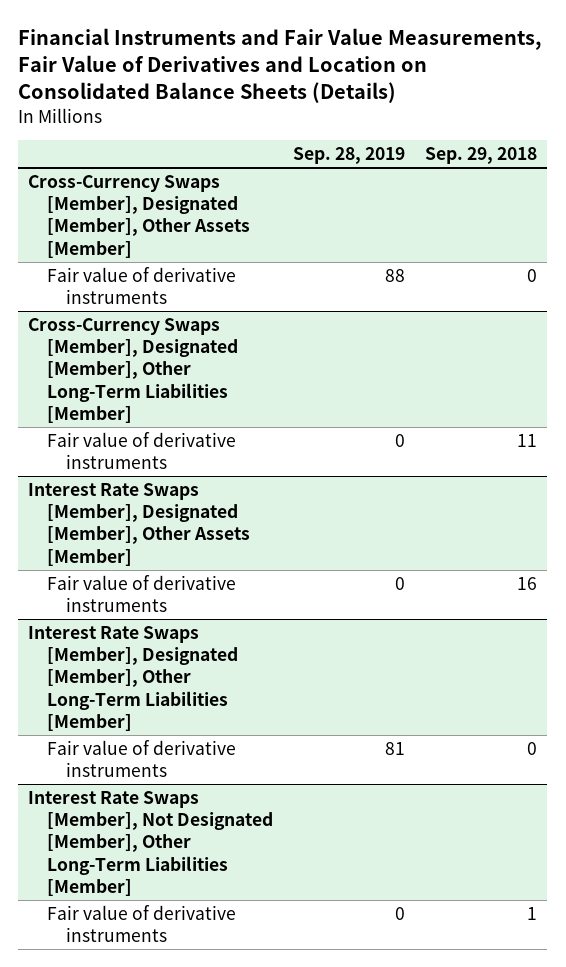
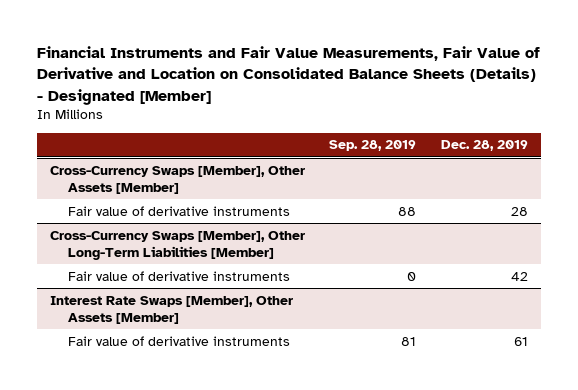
- Financial Instruments and Fair Value Measurements, Fair Value of Derivatives and Location on Consolidated Balance Sheets (Details)
+ Financial Instruments and Fair Value Measurements, Fair Value of Derivative and Location on Consolidated Balance Sheets (Details) - Designated [Member]
- | Sep. 28, 2019 | Sep. 29, 2018
+ | Sep. 28, 2019 | Dec. 28, 2019
- Cross-Currency Swaps [Member], Designated [Member], Other Assets [Member]
+ Cross-Currency Swaps [Member], Other Assets [Member]
- Cross-Currency Swaps [Member], Designated [Member], Other Long-Term Liabilities [Member]
- Fair value of derivative instruments | 0 | 11
- Interest Rate Swaps [Member], Designated [Member], Other Assets [Member]
+ Cross-Currency Swaps [Member], Other Long-Term Liabilities [Member]
- Interest Rate Swaps [Member], Designated [Member], Other Long-Term Liabilities [Member]
+ Interest Rate Swaps [Member], Other Assets [Member]
- Interest Rate Swaps [Member], Not Designated [Member], Other Long-Term Liabilities [Member]
- Fair value of derivative instruments | 0 | 1

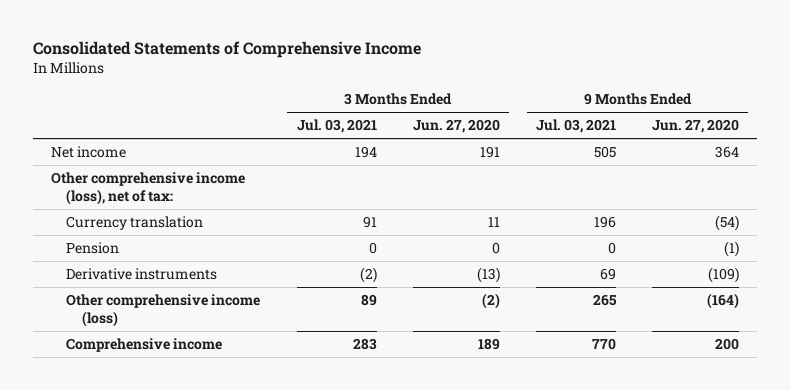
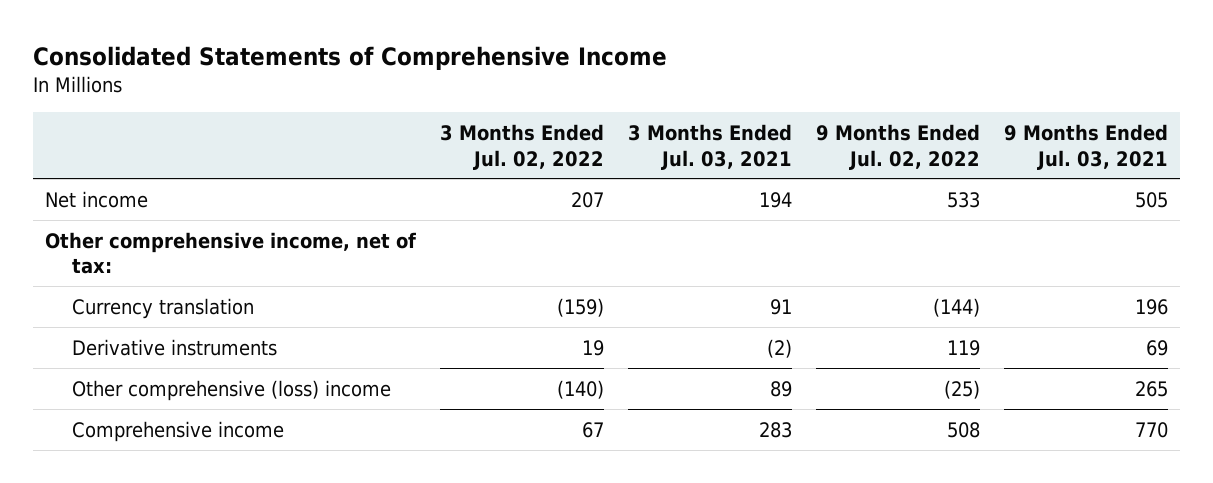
- | 3 Months Ended Jul. 03, 2021 | 3 Months Ended Jun. 27, 2020 | 9 Months Ended Jul. 03, 2021 | 9 Months Ended Jun. 27, 2020
+ | 3 Months Ended Jul. 02, 2022 | 3 Months Ended Jul. 03, 2021 | 9 Months Ended Jul. 02, 2022 | 9 Months Ended Jul. 03, 2021
- Other comprehensive income (loss), net of tax:
+ Other comprehensive income, net of tax:
- Pension | 0 | 0 | 0 | (1)
- Other comprehensive income (loss) | 89 | (2) | 265 | (164)
+ Other comprehensive (loss) income | (140) | 89 | (25) | 265

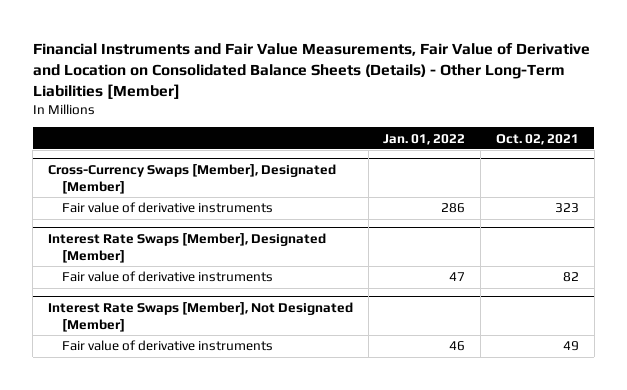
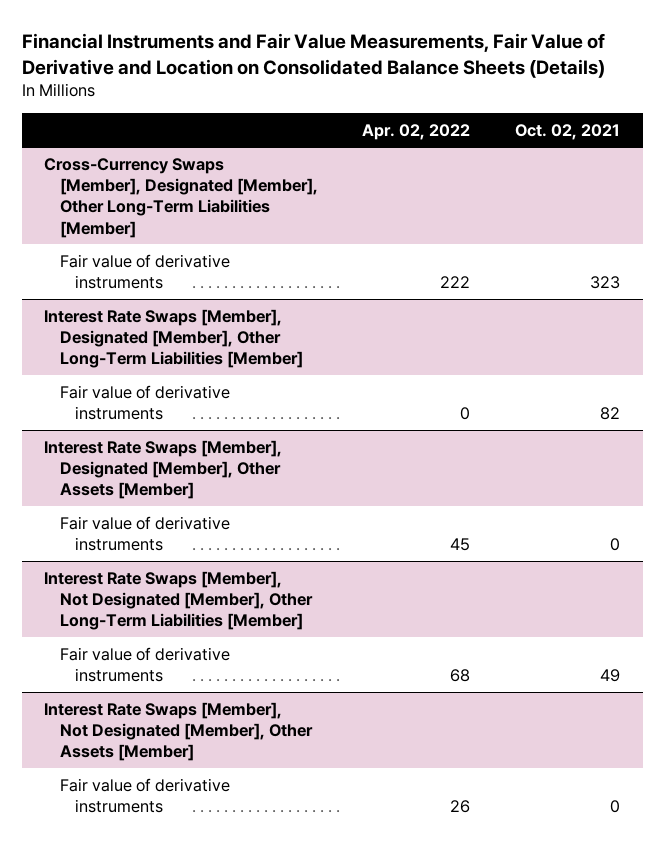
- Financial Instruments and Fair Value Measurements, Fair Value of Derivative and Location on Consolidated Balance Sheets (Details) - Other Long-Term Liabilities [Member]
+ Financial Instruments and Fair Value Measurements, Fair Value of Derivative and Location on Consolidated Balance Sheets (Details)
- | Jan. 01, 2022 | Oct. 02, 2021
+ | Apr. 02, 2022 | Oct. 02, 2021
- Cross-Currency Swaps [Member], Designated [Member]
+ Cross-Currency Swaps [Member], Designated [Member], Other Long-Term Liabilities [Member]
- Interest Rate Swaps [Member], Designated [Member]
+ Interest Rate Swaps [Member], Designated [Member], Other Long-Term Liabilities [Member]
- Interest Rate Swaps [Member], Not Designated [Member]
+ Interest Rate Swaps [Member], Designated [Member], Other Assets [Member]
+ Fair value of derivative instruments | 45 | 0
+ Interest Rate Swaps [Member], Not Designated [Member], Other Long-Term Liabilities [Member]
+ Interest Rate Swaps [Member], Not Designated [Member], Other Assets [Member]
+ Fair value of derivative instruments | 26 | 0

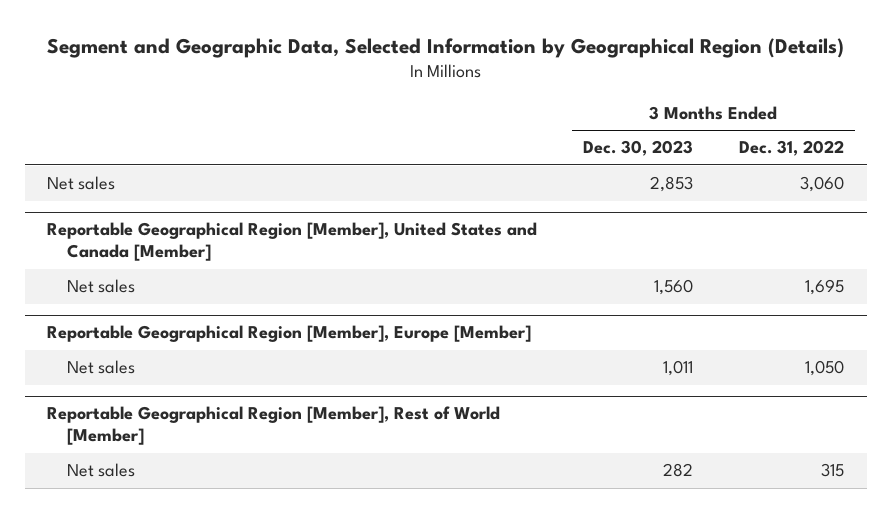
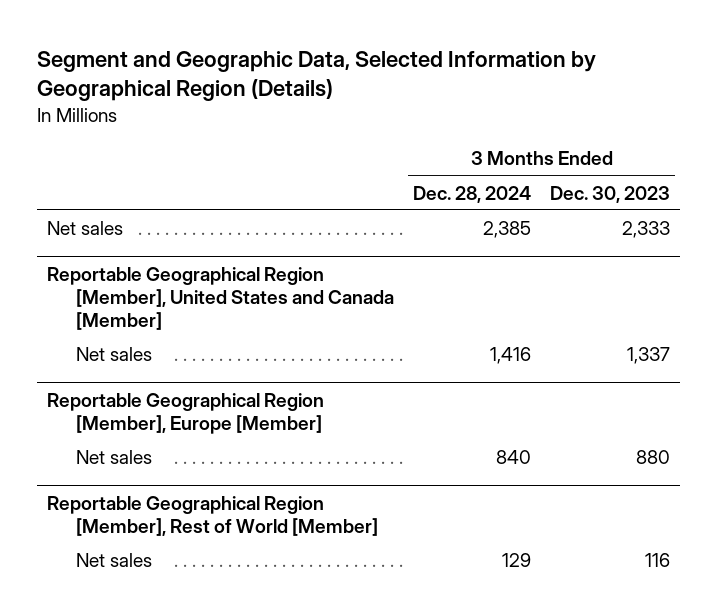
- | 3 Months Ended Dec. 30, 2023 | 3 Months Ended Dec. 31, 2022
+ | 3 Months Ended Dec. 28, 2024 | 3 Months Ended Dec. 30, 2023
- Net sales | 2,853 | 3,060
+ Net sales | 2,385 | 2,333
@ Reportable Geographical Region [Member], United States and Canada [Member]
- Net sales | 1,560 | 1,695
+ Net sales | 1,416 | 1,337
@ Reportable Geographical Region [Member], Europe [Member]
- Net sales | 1,011 | 1,050
+ Net sales | 840 | 880
@ Reportable Geographical Region [Member], Rest of World [Member]
- Net sales | 282 | 315
+ Net sales | 129 | 116

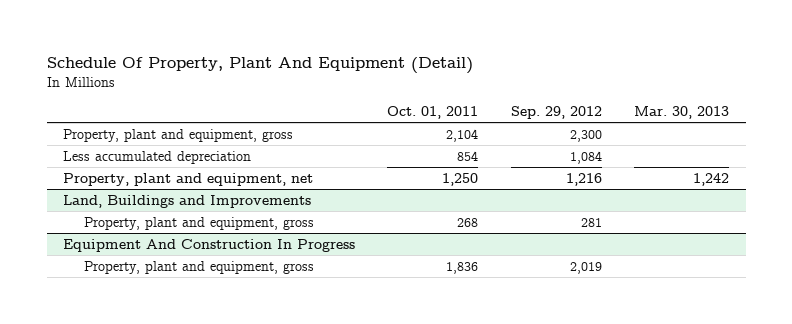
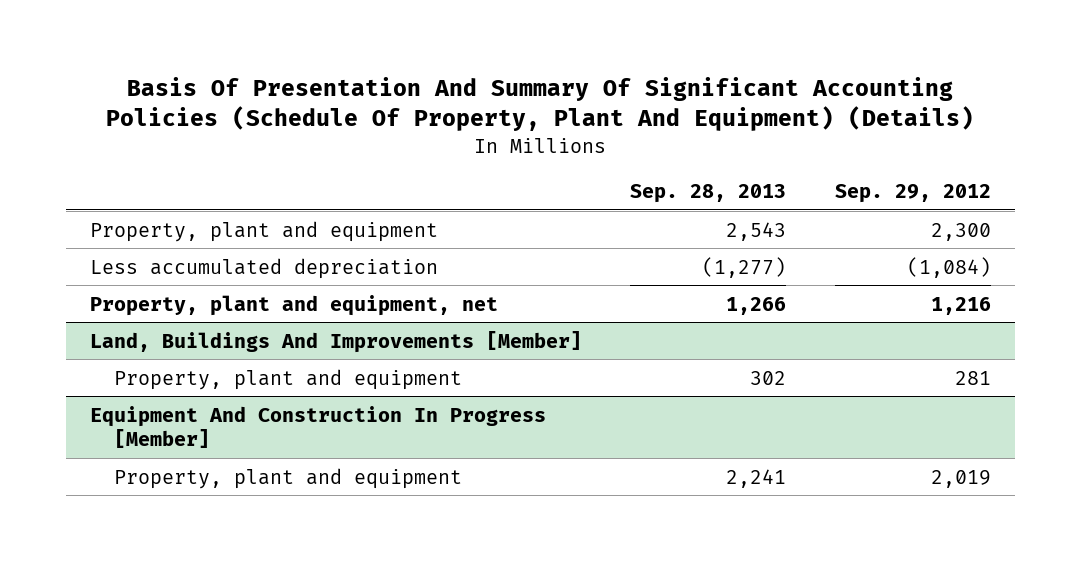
- Schedule Of Property, Plant And Equipment (Detail)
+ Basis Of Presentation And Summary Of Significant Accounting Policies (Schedule Of Property, Plant And Equipment) (Details)
- | Oct. 01, 2011 | Sep. 29, 2012 | Mar. 30, 2013
+ | Sep. 28, 2013 | Sep. 29, 2012
- Property, plant and equipment, gross | 2,104 | 2,300 |
- Less accumulated depreciation | 854 | 1,084 |
+ Property, plant and equipment | 2,543 | 2,300
+ Less accumulated depreciation | (1,277) | (1,084)
- Land, Buildings and Improvements
- Property, plant and equipment, gross | 268 | 281 |
- Equipment And Construction In Progress
- Property, plant and equipment, gross | 1,836 | 2,019 |
+ Land, Buildings And Improvements [Member]
+ Property, plant and equipment | 302 | 281
+ Equipment And Construction In Progress [Member]
+ Property, plant and equipment | 2,241 | 2,019

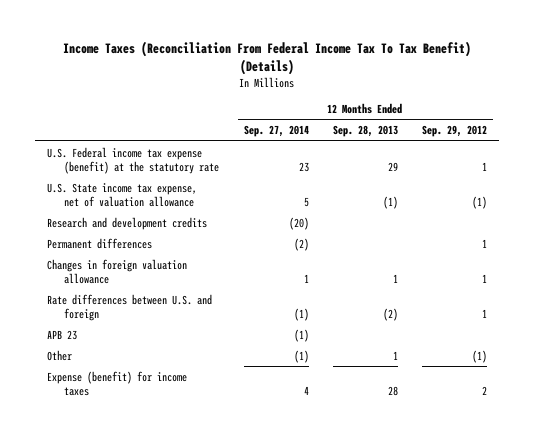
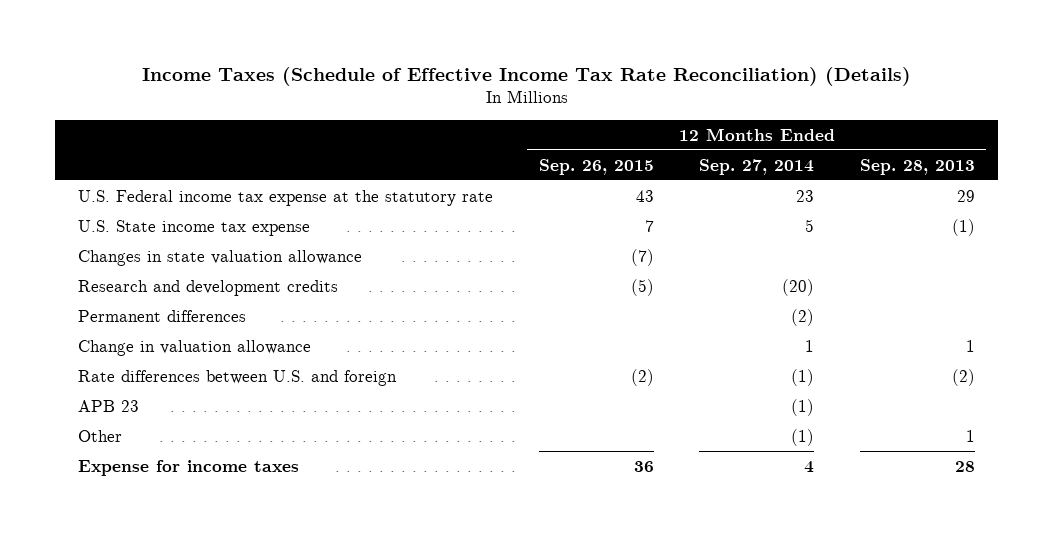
- Income Taxes (Reconciliation From Federal Income Tax To Tax Benefit) (Details)
+ Income Taxes (Schedule of Effective Income Tax Rate Reconciliation) (Details)
- | 12 Months Ended Sep. 27, 2014 | 12 Months Ended Sep. 28, 2013 | 12 Months Ended Sep. 29, 2012
+ | 12 Months Ended Sep. 26, 2015 | 12 Months Ended Sep. 27, 2014 | 12 Months Ended Sep. 28, 2013
- U.S. Federal income tax expense (benefit) at the statutory rate | 23 | 29 | 1
- U.S. State income tax expense, net of valuation allowance | 5 | (1) | (1)
+ U.S. Federal income tax expense at the statutory rate | 43 | 23 | 29
+ U.S. State income tax expense | 7 | 5 | (1)
+ Changes in state valuation allowance | (7) | |
- Changes in foreign valuation allowance | 1 | 1 | 1
+ Change in valuation allowance | | 1 | 1
- Expense (benefit) for income taxes | 4 | 28 | 2
+ Expense for income taxes | 36 | 4 | 28

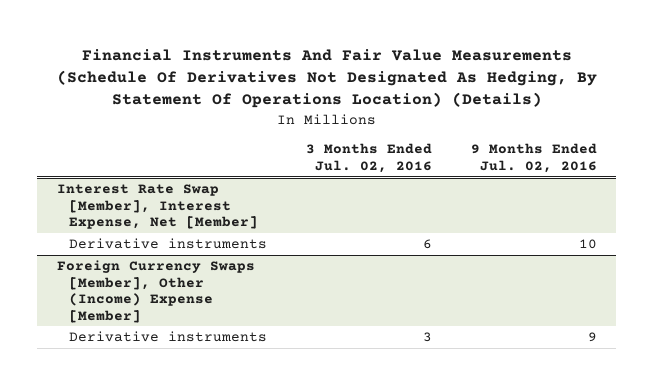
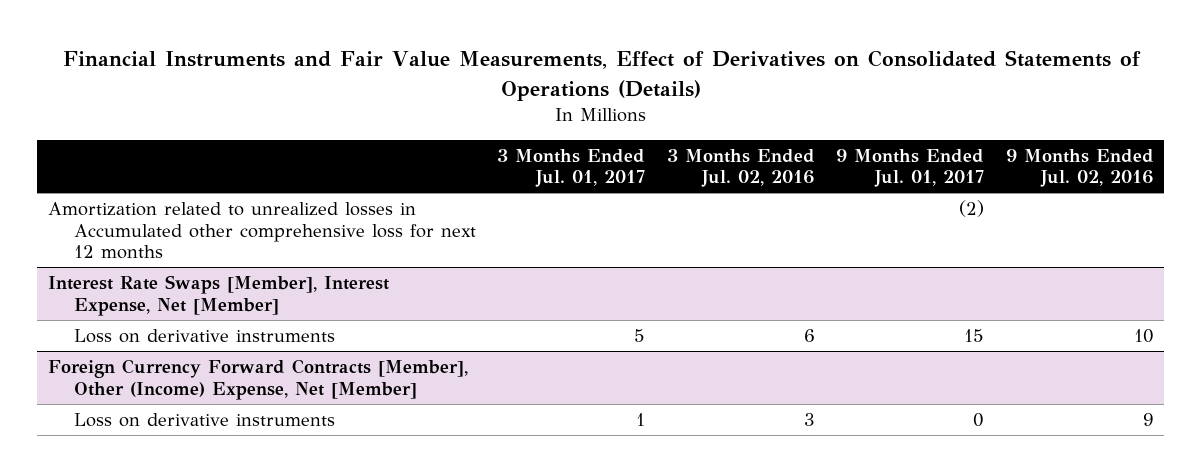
- Financial Instruments And Fair Value Measurements (Schedule Of Derivatives Not Designated As Hedging, By Statement Of Operations Location) (Details)
+ Financial Instruments and Fair Value Measurements, Effect of Derivatives on Consolidated Statements of Operations (Details)
- | 3 Months Ended Jul. 02, 2016 | 9 Months Ended Jul. 02, 2016
+ | 3 Months Ended Jul. 01, 2017 | 3 Months Ended Jul. 02, 2016 | 9 Months Ended Jul. 01, 2017 | 9 Months Ended Jul. 02, 2016
- Interest Rate Swap [Member], Interest Expense, Net [Member]
- Derivative instruments | 6 | 10
- Foreign Currency Swaps [Member], Other (Income) Expense [Member]
- Derivative instruments | 3 | 9
+ Amortization related to unrealized losses in Accumulated other comprehensive loss for next 12 months | | | (2) |
+ Interest Rate Swaps [Member], Interest Expense, Net [Member]
+ Loss on derivative instruments | 5 | 6 | 15 | 10
+ Foreign Currency Forward Contracts [Member], Other (Income) Expense, Net [Member]
+ Loss on derivative instruments | 1 | 3 | 0 | 9

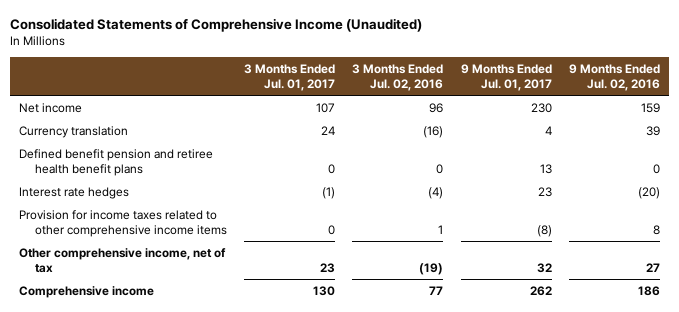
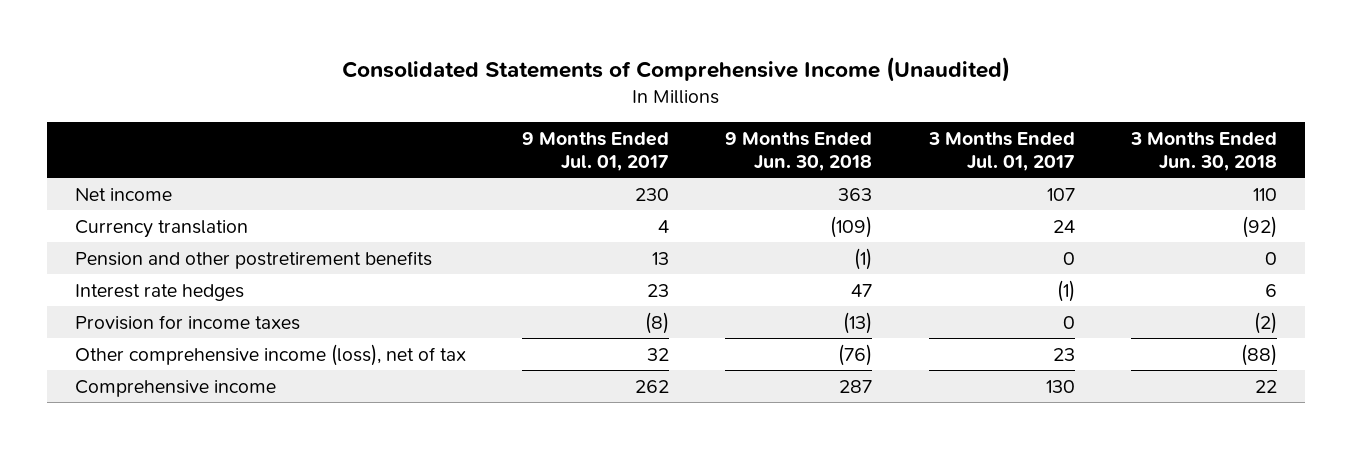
- | 3 Months Ended Jul. 01, 2017 | 3 Months Ended Jul. 02, 2016 | 9 Months Ended Jul. 01, 2017 | 9 Months Ended Jul. 02, 2016
+ | 9 Months Ended Jul. 01, 2017 | 9 Months Ended Jun. 30, 2018 | 3 Months Ended Jul. 01, 2017 | 3 Months Ended Jun. 30, 2018
- Defined benefit pension and retiree health benefit plans | 0 | 0 | 13 | 0
+ Pension and other postretirement benefits | 13 | (1) | 0 | 0
- Provision for income taxes related to other comprehensive income items | 0 | 1 | (8) | 8
- Other comprehensive income, net of tax | 23 | (19) | 32 | 27
+ Provision for income taxes | (8) | (13) | 0 | (2)
+ Other comprehensive income (loss), net of tax | 32 | (76) | 23 | (88)

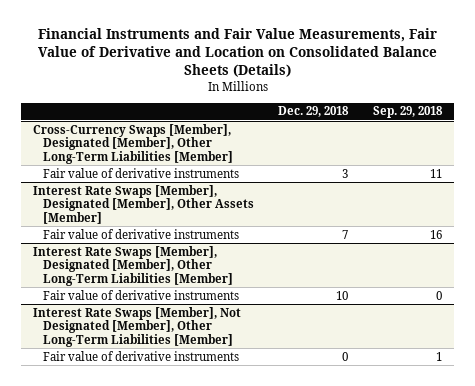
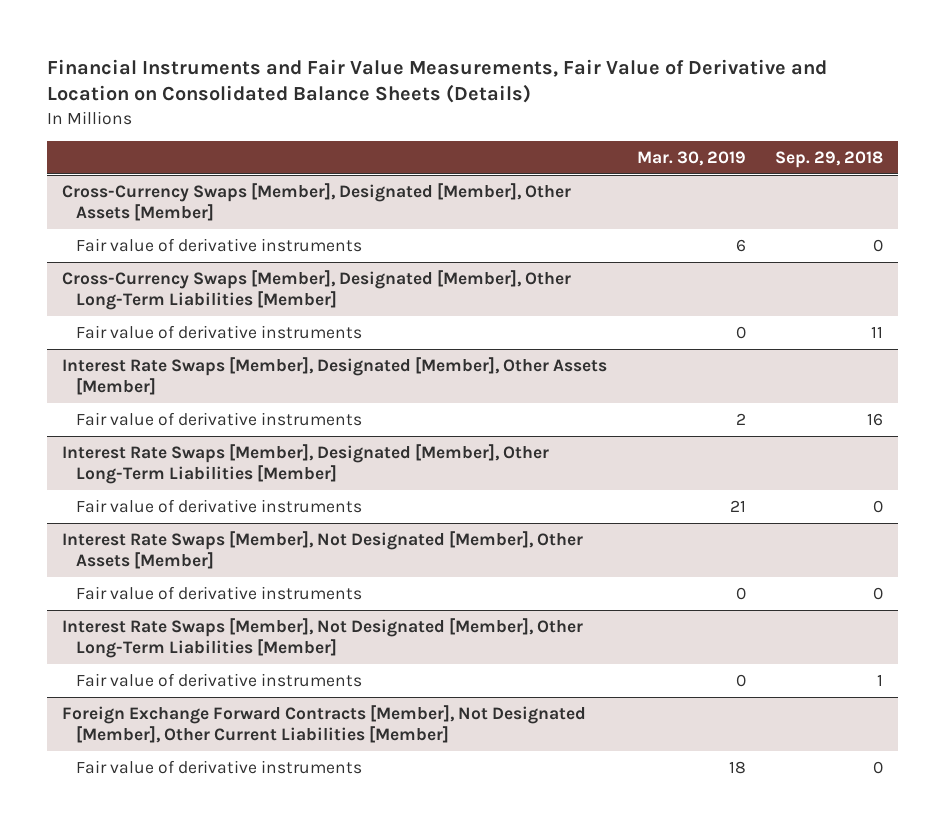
- | Dec. 29, 2018 | Sep. 29, 2018
+ | Mar. 30, 2019 | Sep. 29, 2018
+ Cross-Currency Swaps [Member], Designated [Member], Other Assets [Member]
+ Fair value of derivative instruments | 6 | 0
+ Interest Rate Swaps [Member], Not Designated [Member], Other Assets [Member]
+ Fair value of derivative instruments | 0 | 0
+ Foreign Exchange Forward Contracts [Member], Not Designated [Member], Other Current Liabilities [Member]
+ Fair value of derivative instruments | 18 | 0

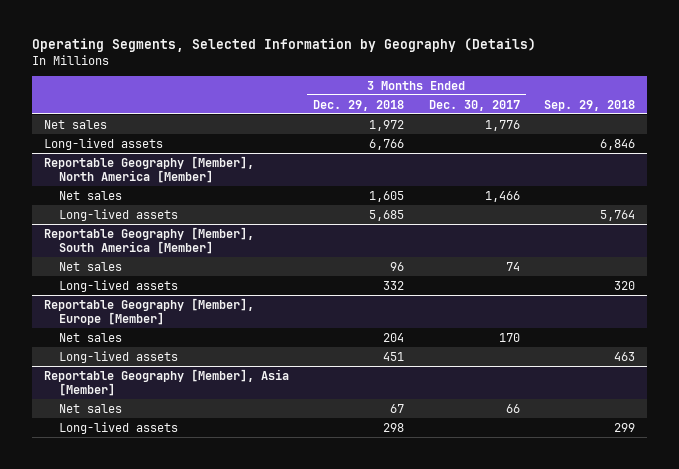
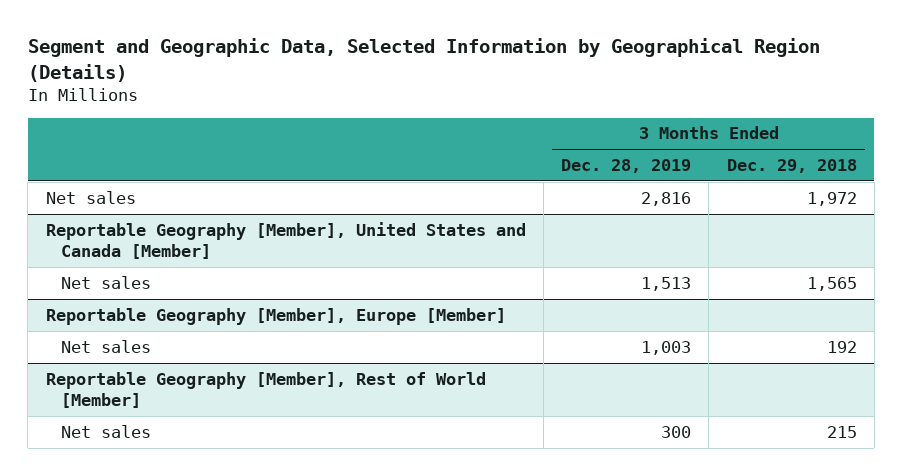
- Operating Segments, Selected Information by Geography (Details)
+ Segment and Geographic Data, Selected Information by Geographical Region (Details)
- | 3 Months Ended Dec. 29, 2018 | 3 Months Ended Dec. 30, 2017 | Sep. 29, 2018
+ | 3 Months Ended Dec. 28, 2019 | 3 Months Ended Dec. 29, 2018
- Long-lived assets | 6,766 | | 6,846
- Reportable Geography [Member], North America [Member]
- Net sales | 1,605 | 1,466 |
- Long-lived assets | 5,685 | | 5,764
- Reportable Geography [Member], South America [Member]
- Net sales | 96 | 74 |
- Long-lived assets | 332 | | 320
+ Reportable Geography [Member], United States and Canada [Member]
+ Net sales | 1,513 | 1,565
@ Reportable Geography [Member], Europe [Member]
- Net sales | 204 | 170 |
- Long-lived assets | 451 | | 463
- Reportable Geography [Member], Asia [Member]
- Net sales | 67 | 66 |
- Long-lived assets | 298 | | 299
@ Reportable Geography [Member], Europe [Member]
+ Net sales | 1,003 | 192
+ Reportable Geography [Member], Rest of World [Member]
+ Net sales | 300 | 215

